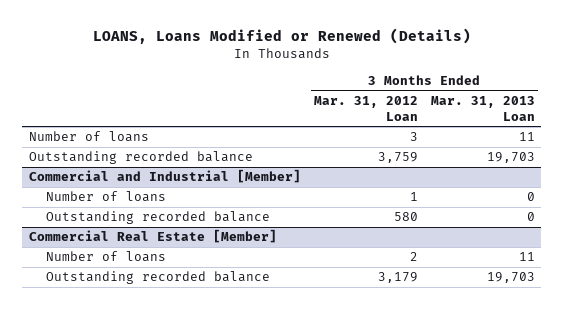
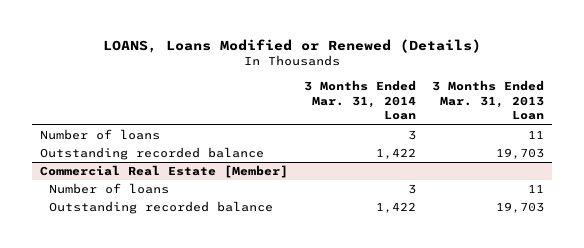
- | 3 Months Ended Mar. 31, 2012 Loan | 3 Months Ended Mar. 31, 2013 Loan
+ | 3 Months Ended Mar. 31, 2014 Loan | 3 Months Ended Mar. 31, 2013 Loan
- Commercial and Industrial [Member]
- Number of loans | 1 | 0
- Outstanding recorded balance | 580 | 0

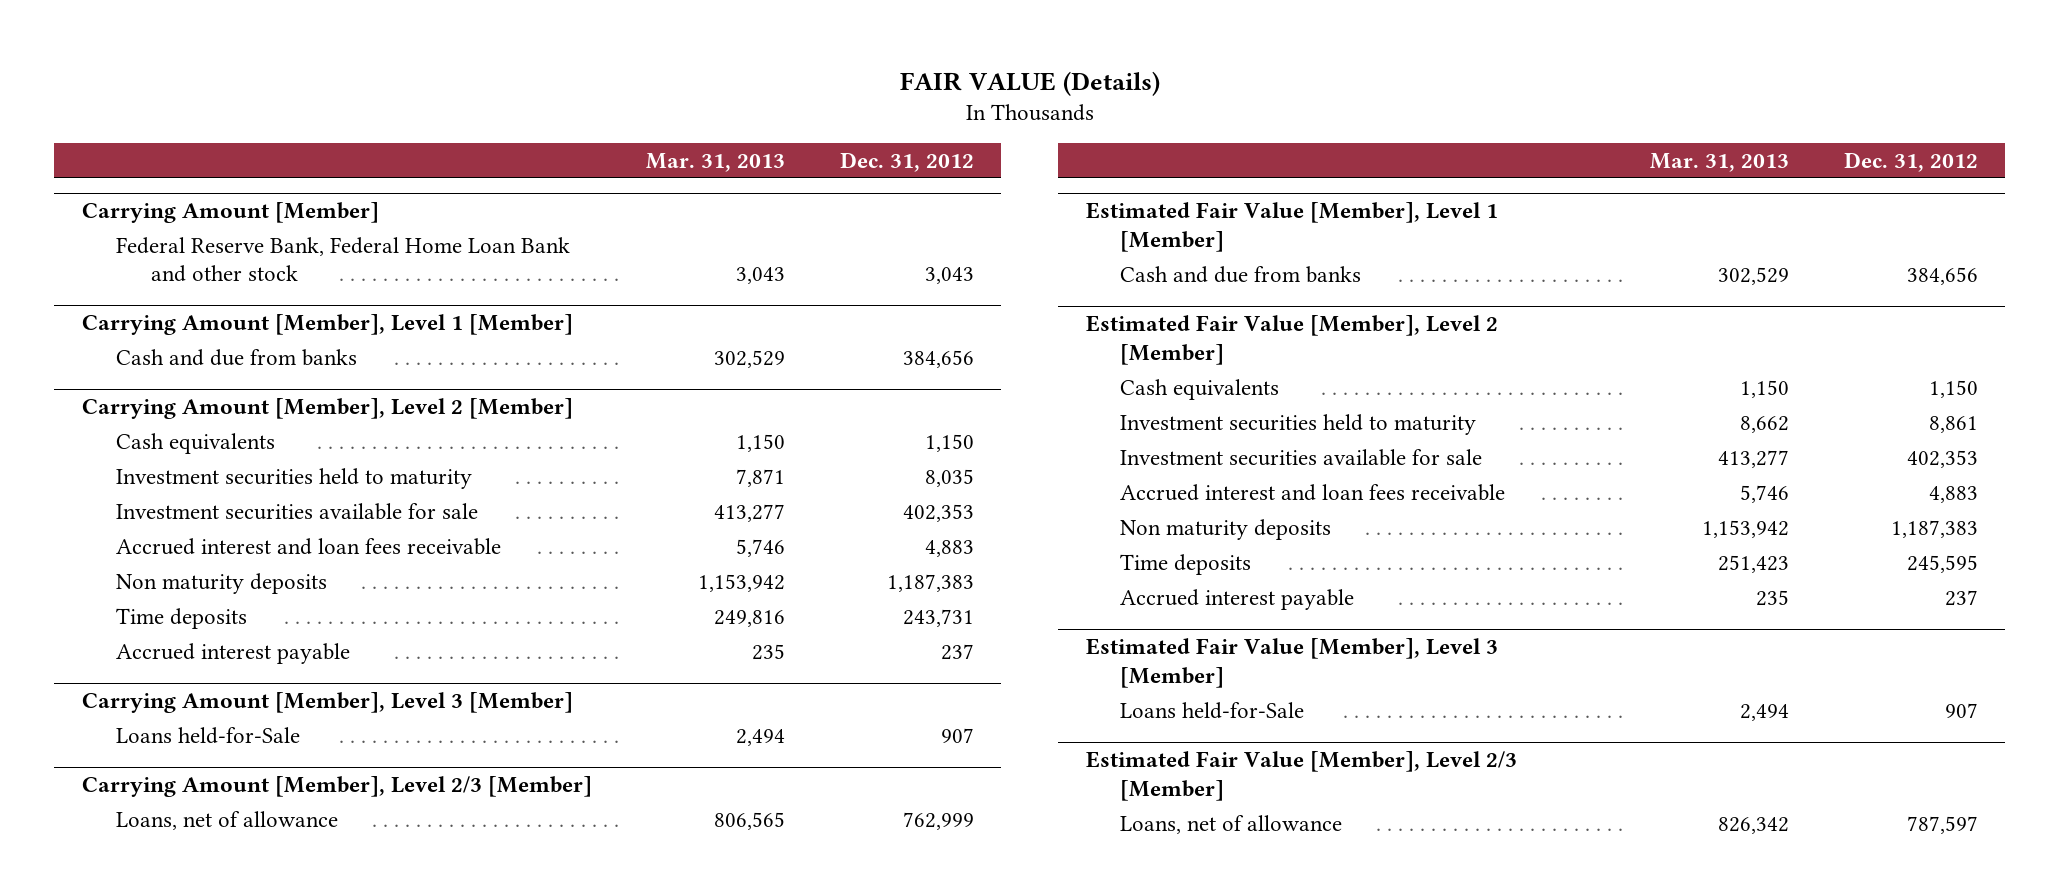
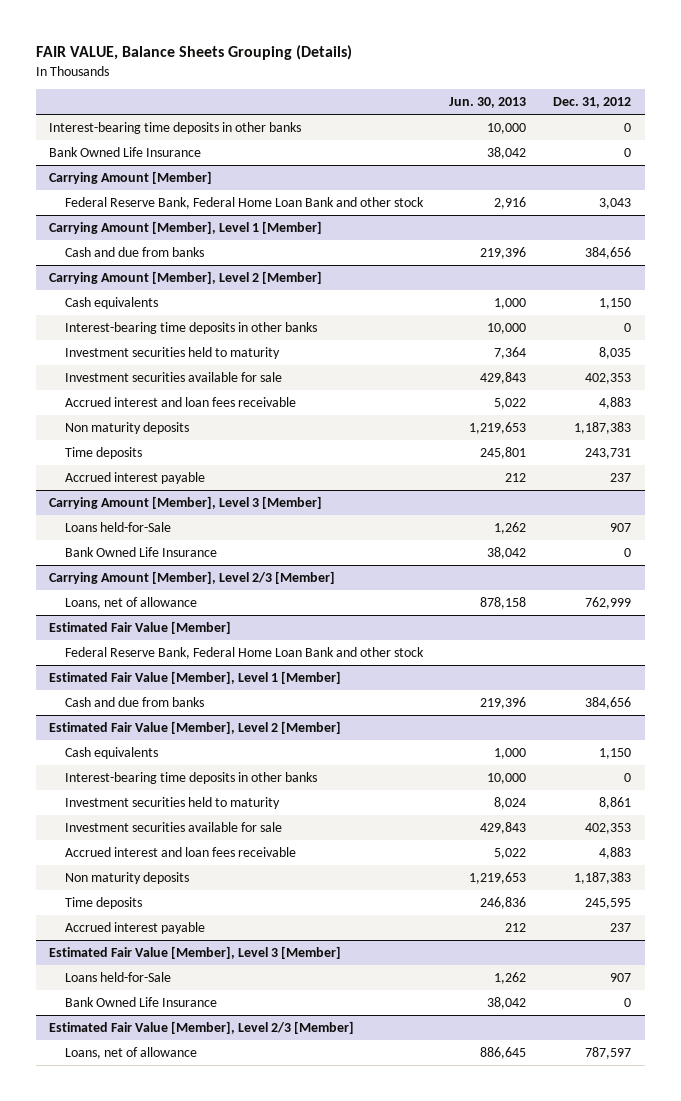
- FAIR VALUE (Details)
+ FAIR VALUE, Balance Sheets Grouping (Details)
- | Mar. 31, 2013 | Dec. 31, 2012
+ | Jun. 30, 2013 | Dec. 31, 2012
+ Interest-bearing time deposits in other banks | 10,000 | 0
+ Bank Owned Life Insurance | 38,042 | 0
@ Carrying Amount [Member], Level 2 [Member]
+ Interest-bearing time deposits in other banks | 10,000 | 0
@ Carrying Amount [Member], Level 3 [Member]
+ Bank Owned Life Insurance | 38,042 | 0
+ Estimated Fair Value [Member]
+ Federal Reserve Bank, Federal Home Loan Bank and other stock
@ Estimated Fair Value [Member], Level 2 [Member]
+ Interest-bearing time deposits in other banks | 10,000 | 0
@ Estimated Fair Value [Member], Level 3 [Member]
+ Bank Owned Life Insurance | 38,042 | 0

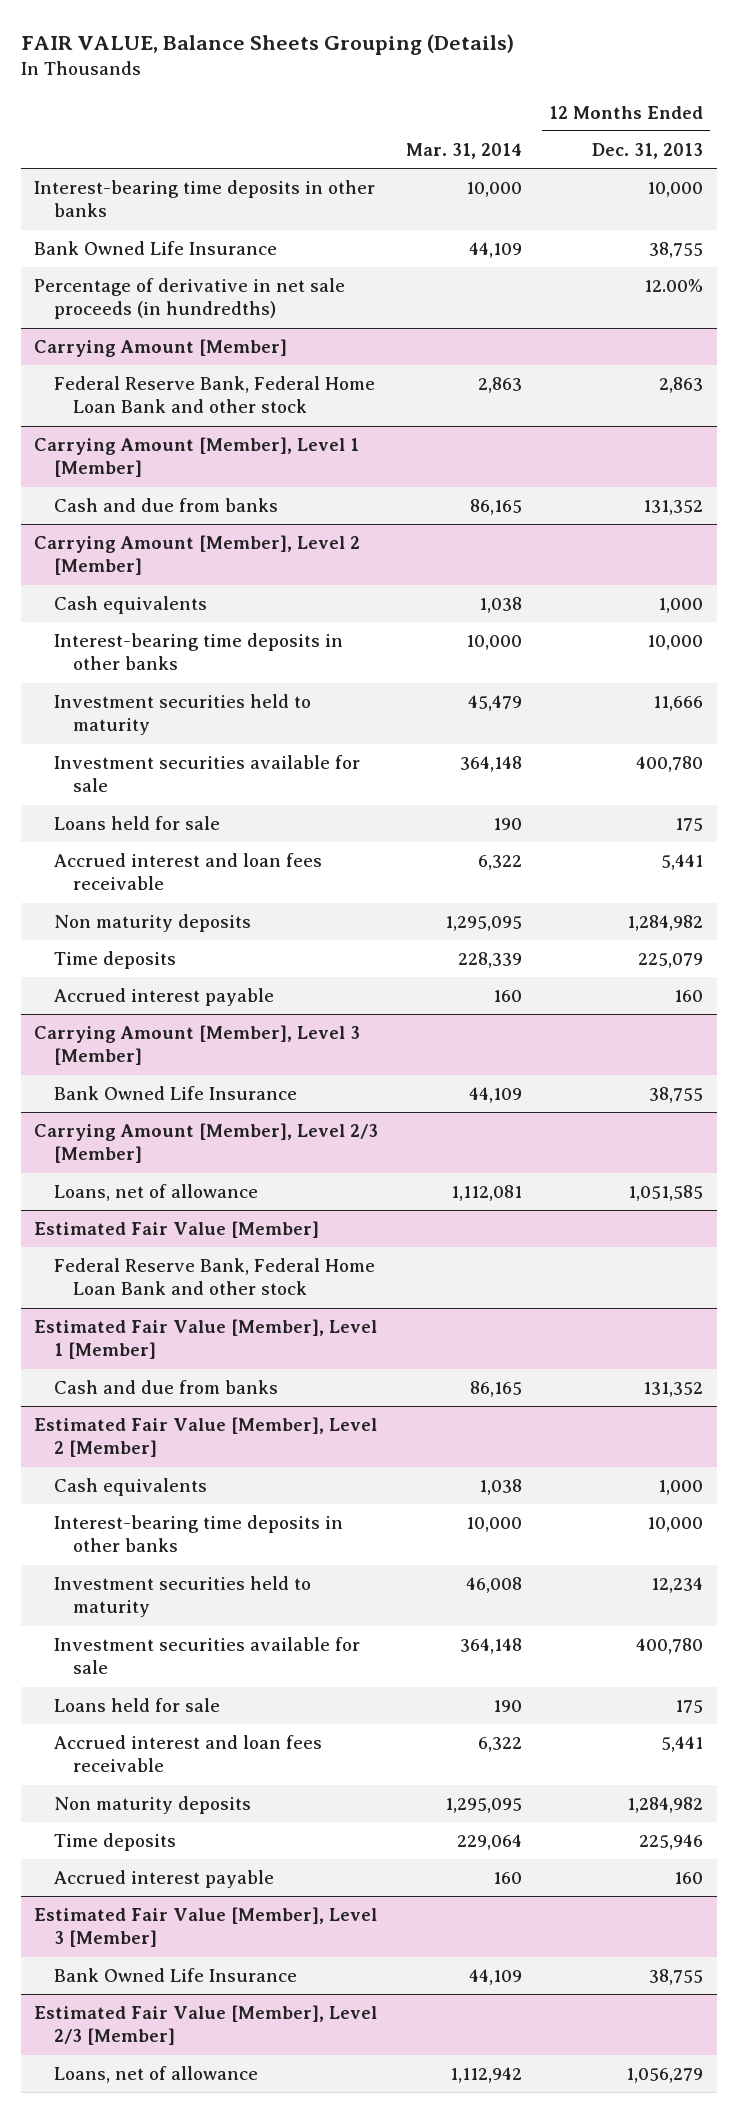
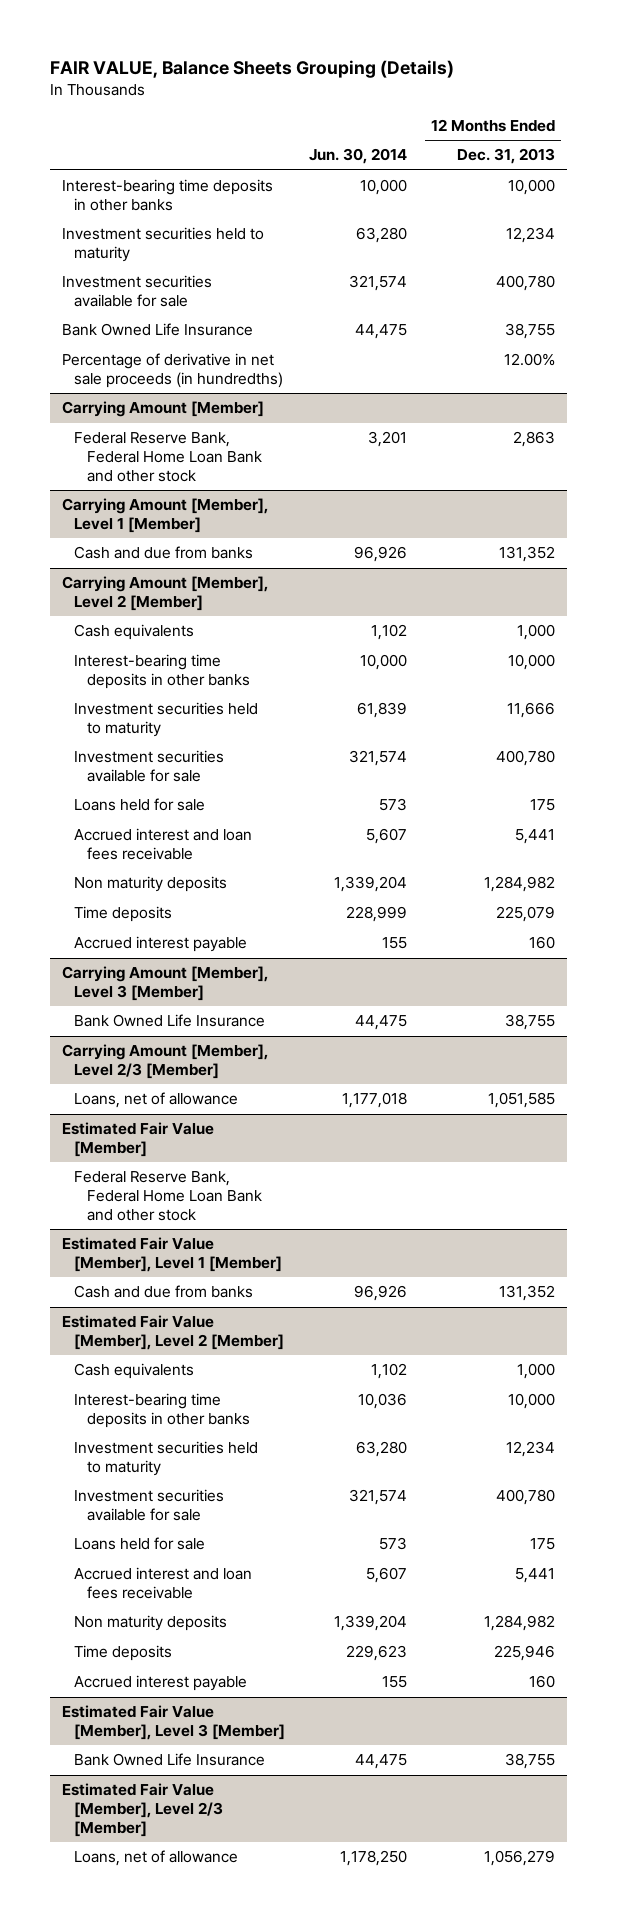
- | Mar. 31, 2014 | 12 Months Ended Dec. 31, 2013
+ | Jun. 30, 2014 | 12 Months Ended Dec. 31, 2013
+ Investment securities held to maturity | 63,280 | 12,234
+ Investment securities available for sale | 321,574 | 400,780

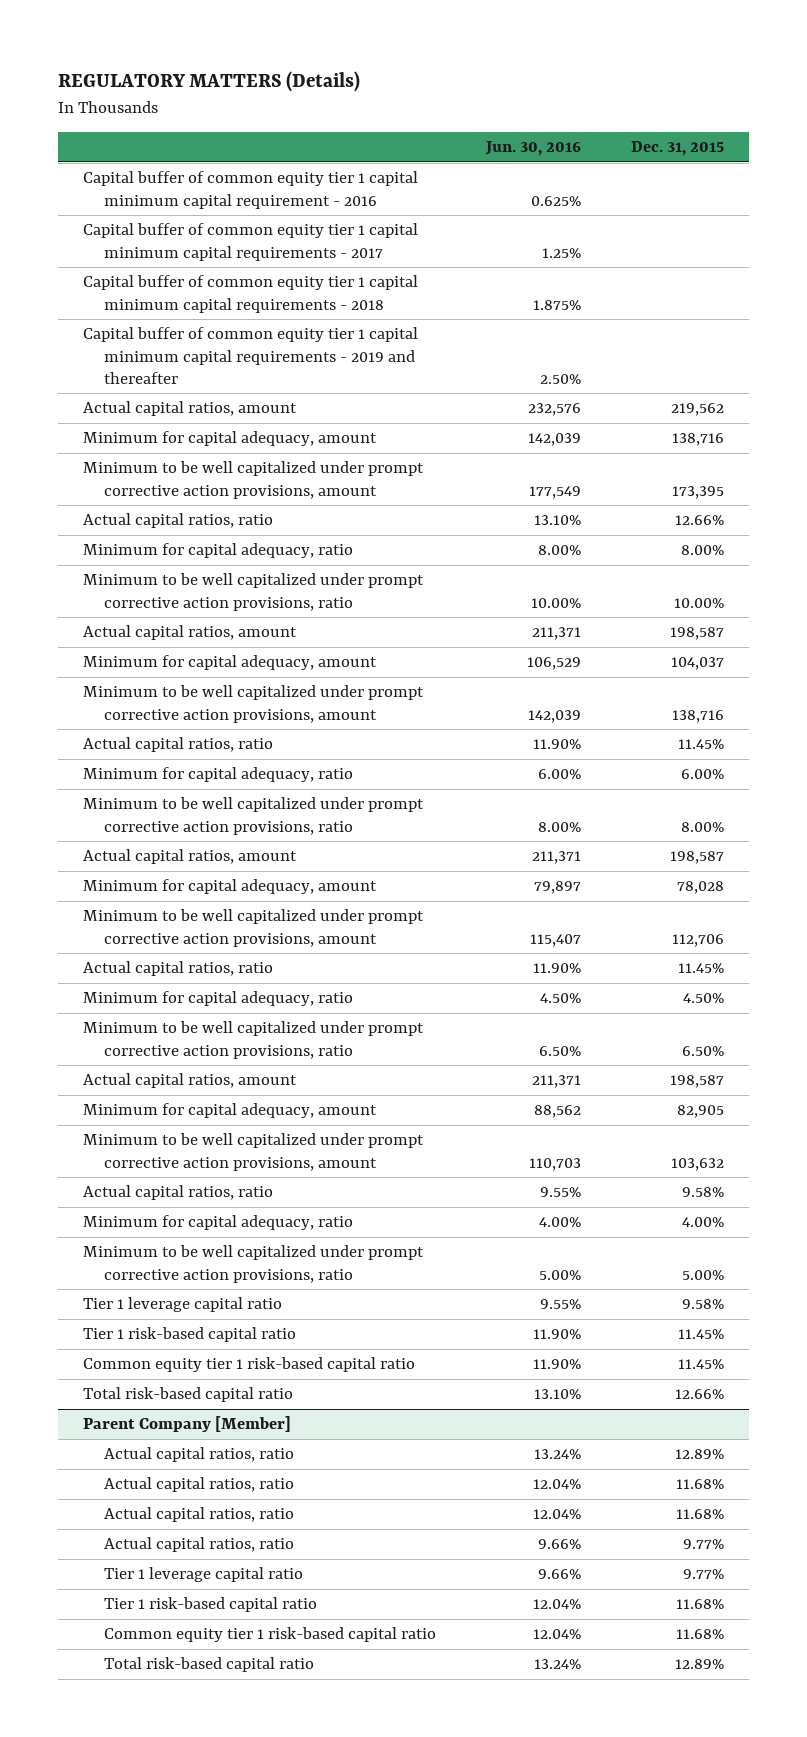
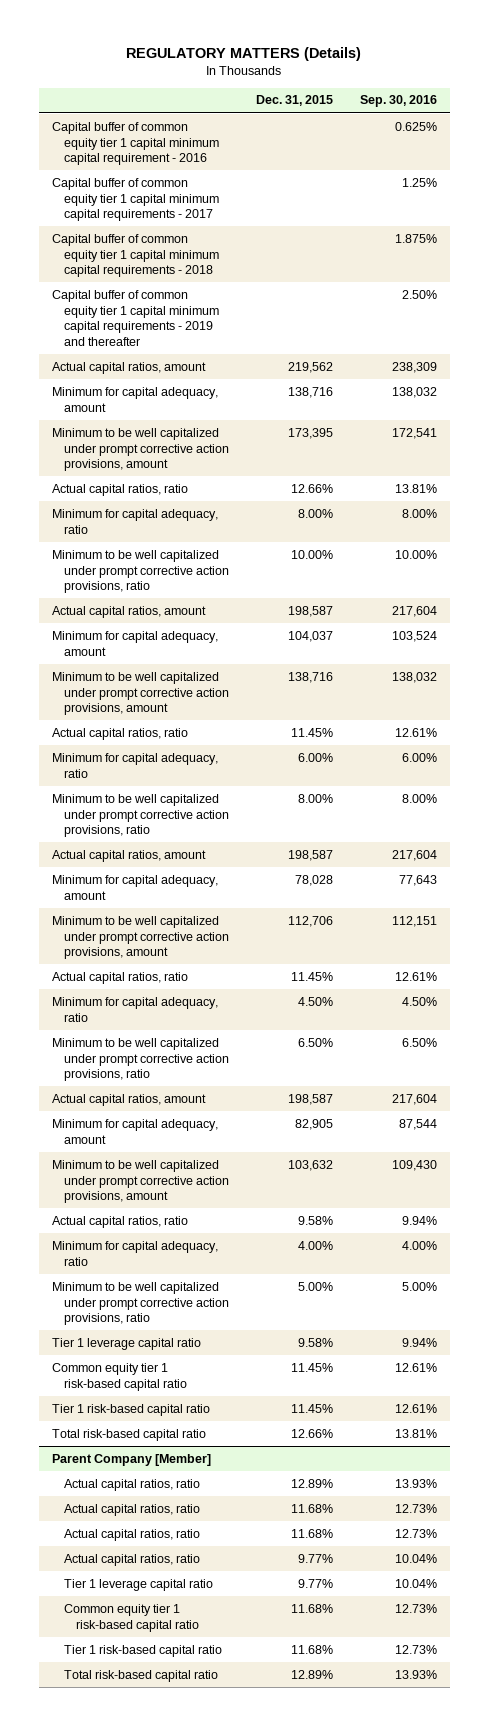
- | Jun. 30, 2016 | Dec. 31, 2015
+ | Dec. 31, 2015 | Sep. 30, 2016
moved down: Tier 1 risk-based capital ratio | 11.45% | 12.61%
@ Parent Company [Member]
moved down: Tier 1 risk-based capital ratio | 11.68% | 12.73%

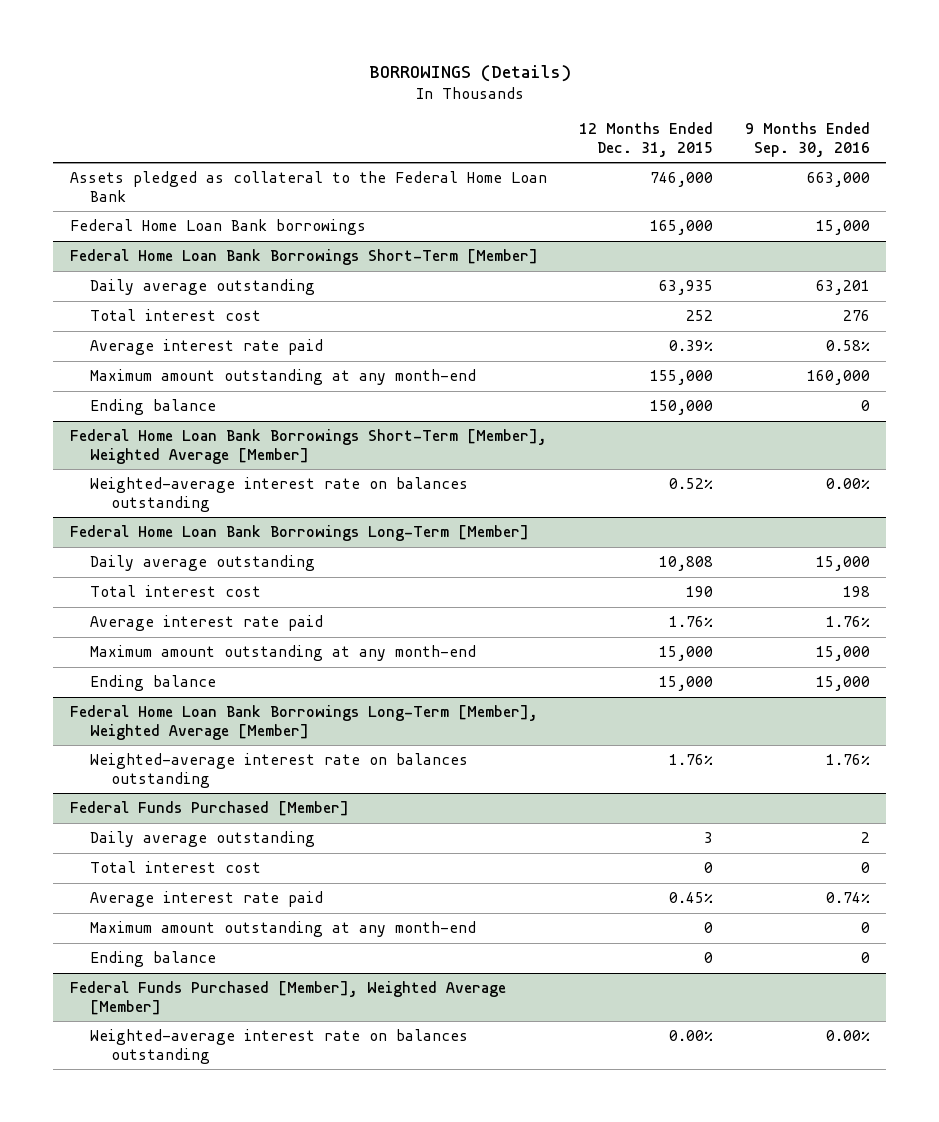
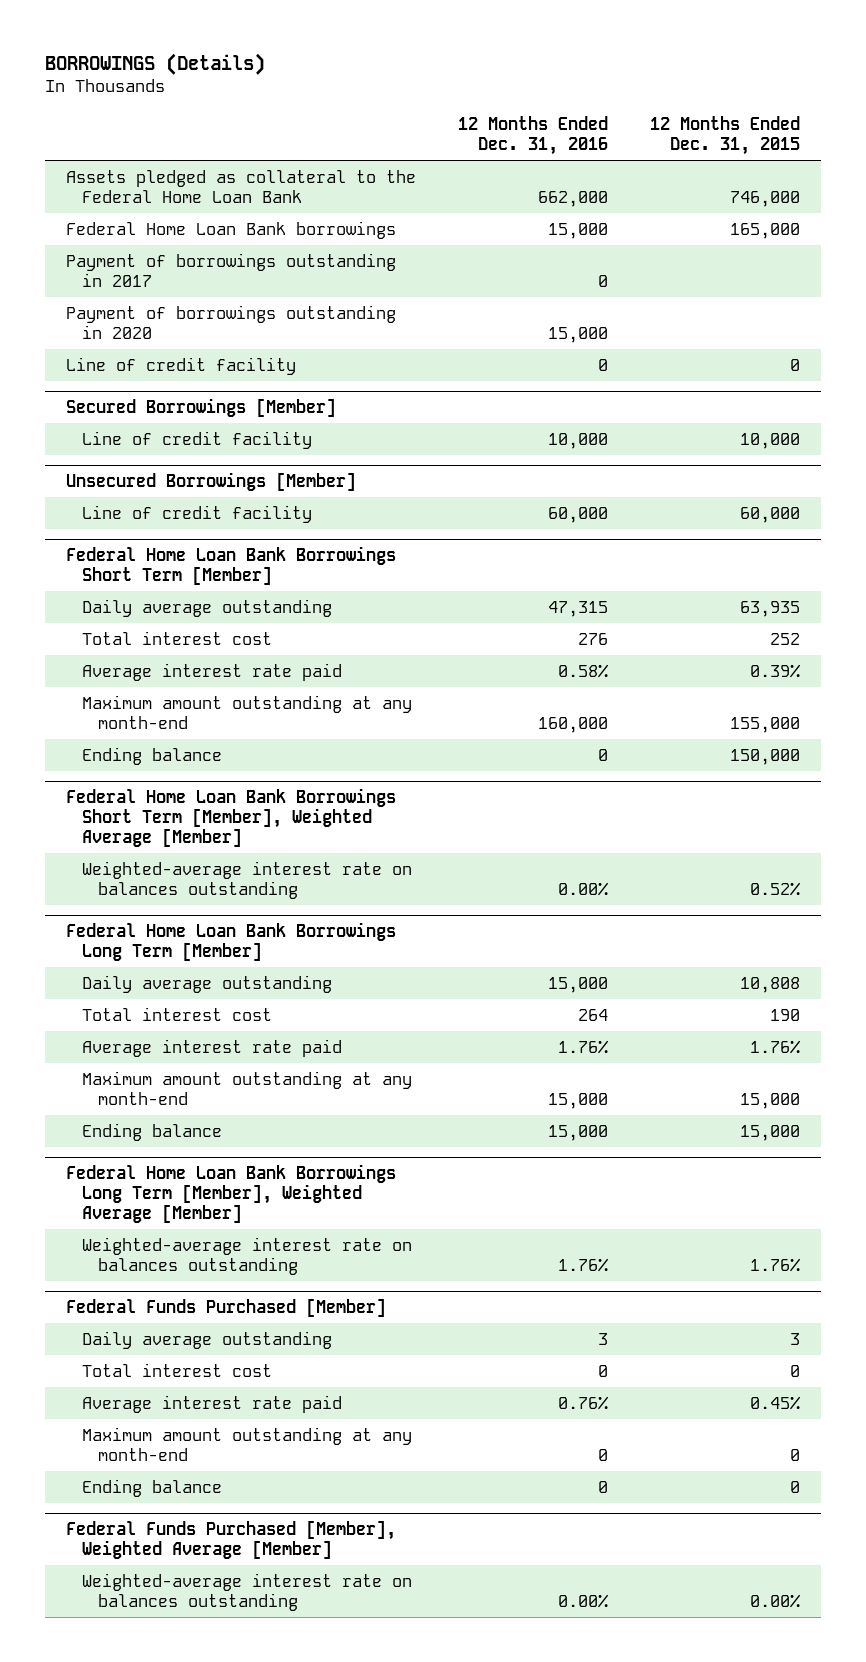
- | 12 Months Ended Dec. 31, 2015 | 9 Months Ended Sep. 30, 2016
+ | 12 Months Ended Dec. 31, 2016 | 12 Months Ended Dec. 31, 2015
- Federal Home Loan Bank Borrowings Short-Term [Member]
+ Payment of borrowings outstanding in 2017 | 0 |
+ Payment of borrowings outstanding in 2020 | 15,000 |
+ Line of credit facility | 0 | 0
+ Secured Borrowings [Member]
+ Line of credit facility | 10,000 | 10,000
+ Unsecured Borrowings [Member]
+ Line of credit facility | 60,000 | 60,000
+ Federal Home Loan Bank Borrowings Short Term [Member]
- Federal Home Loan Bank Borrowings Short-Term [Member], Weighted Average [Member]
+ Federal Home Loan Bank Borrowings Short Term [Member], Weighted Average [Member]
- Federal Home Loan Bank Borrowings Long-Term [Member]
+ Federal Home Loan Bank Borrowings Long Term [Member]
- Federal Home Loan Bank Borrowings Long-Term [Member], Weighted Average [Member]
+ Federal Home Loan Bank Borrowings Long Term [Member], Weighted Average [Member]

